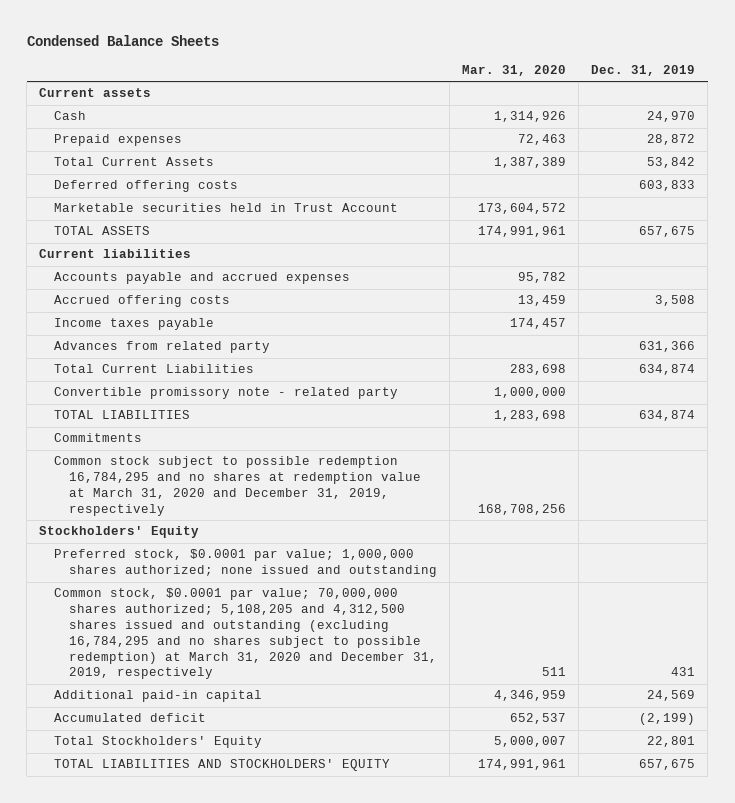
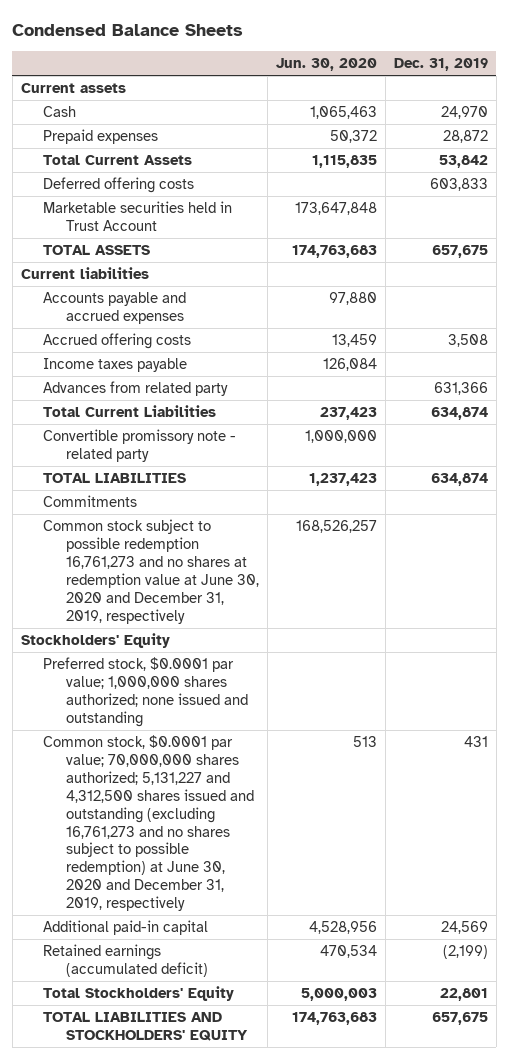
- | Mar. 31, 2020 | Dec. 31, 2019
+ | Jun. 30, 2020 | Dec. 31, 2019
- Common stock subject to possible redemption 16,784,295 and no shares at redemption value at March 31, 2020 and December 31, 2019, respectively | 168,708,256 |
+ Common stock subject to possible redemption 16,761,273 and no shares at redemption value at June 30, 2020 and December 31, 2019, respectively | 168,526,257 |
- Common stock, $0.0001 par value; 70,000,000 shares authorized; 5,108,205 and 4,312,500 shares issued and outstanding (excluding 16,784,295 and no shares subject to possible redemption) at March 31, 2020 and December 31, 2019, respectively | 511 | 431
+ Common stock, $0.0001 par value; 70,000,000 shares authorized; 5,131,227 and 4,312,500 shares issued and outstanding (excluding 16,761,273 and no shares subject to possible redemption) at June 30, 2020 and December 31, 2019, respectively | 513 | 431
- Accumulated deficit | 652,537 | (2,199)
+ Retained earnings (accumulated deficit) | 470,534 | (2,199)

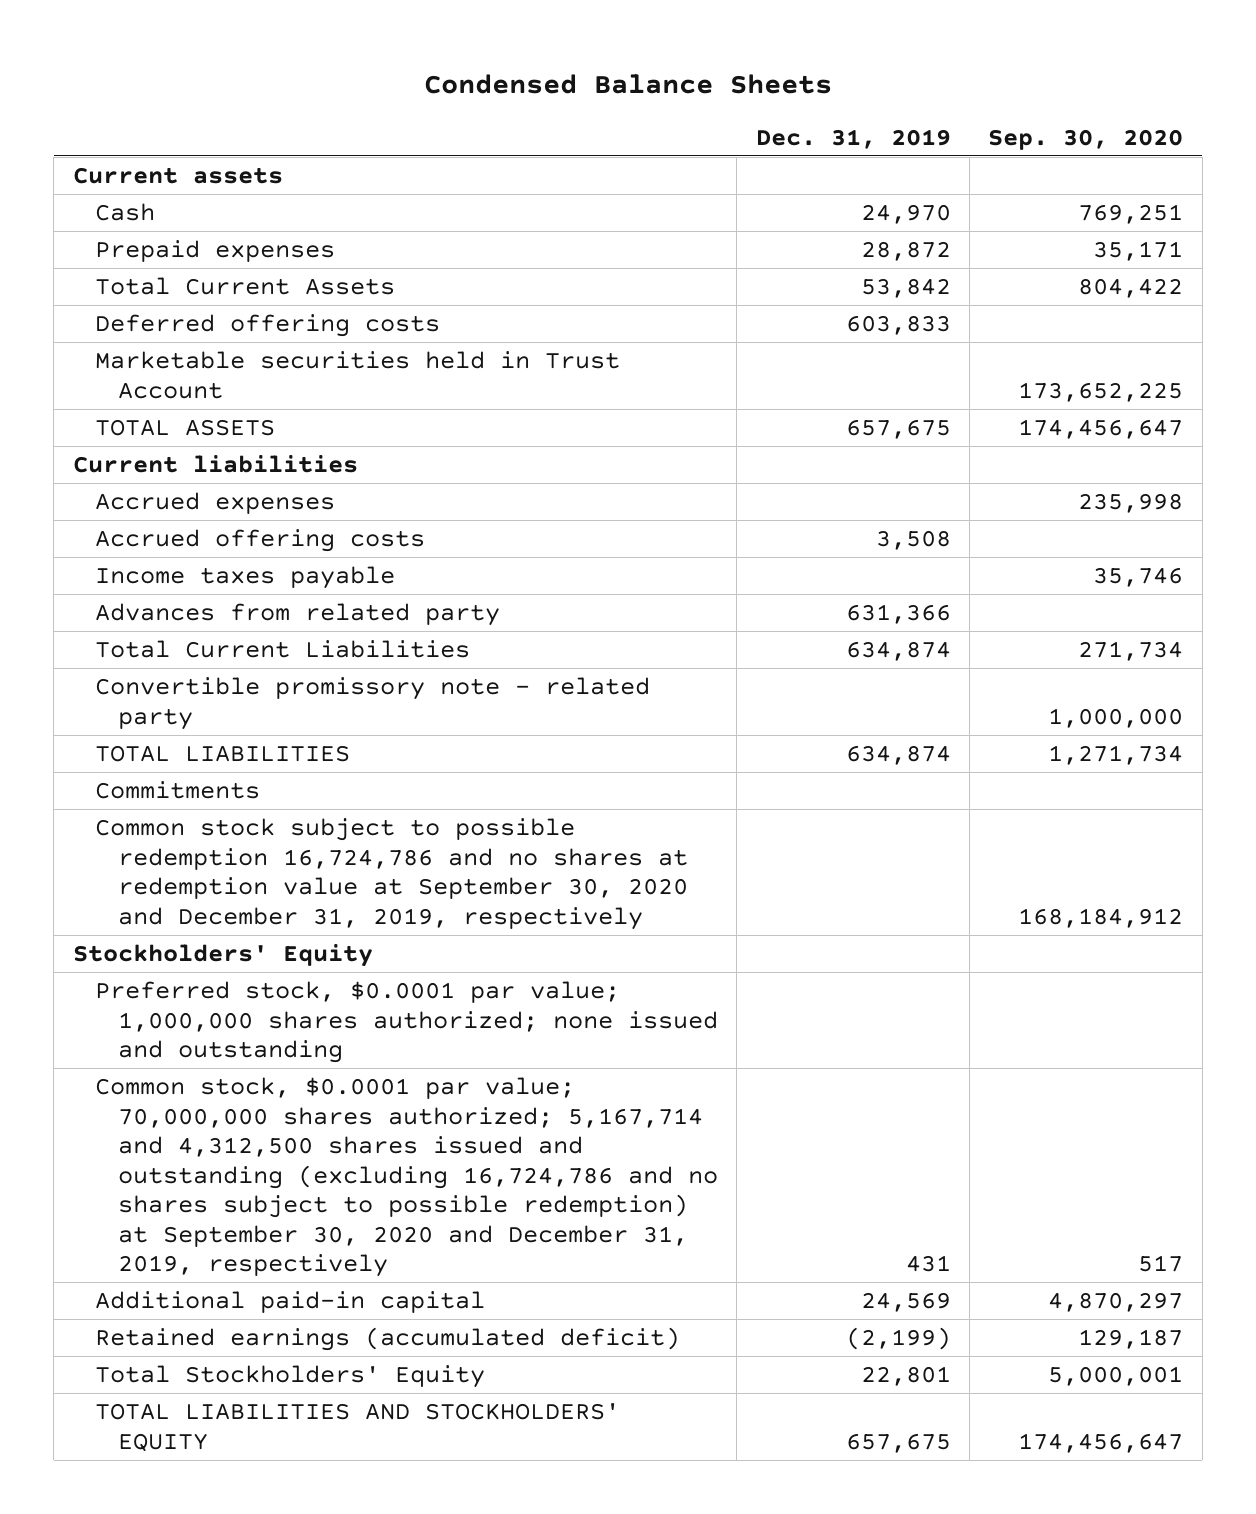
- | Jun. 30, 2020 | Dec. 31, 2019
+ | Dec. 31, 2019 | Sep. 30, 2020
- Accounts payable and accrued expenses | 97,880 |
+ Accrued expenses | | 235,998
- Common stock subject to possible redemption 16,761,273 and no shares at redemption value at June 30, 2020 and December 31, 2019, respectively | 168,526,257 |
+ Common stock subject to possible redemption 16,724,786 and no shares at redemption value at September 30, 2020 and December 31, 2019, respectively | | 168,184,912
- Common stock, $0.0001 par value; 70,000,000 shares authorized; 5,131,227 and 4,312,500 shares issued and outstanding (excluding 16,761,273 and no shares subject to possible redemption) at June 30, 2020 and December 31, 2019, respectively | 513 | 431
+ Common stock, $0.0001 par value; 70,000,000 shares authorized; 5,167,714 and 4,312,500 shares issued and outstanding (excluding 16,724,786 and no shares subject to possible redemption) at September 30, 2020 and December 31, 2019, respectively | 431 | 517

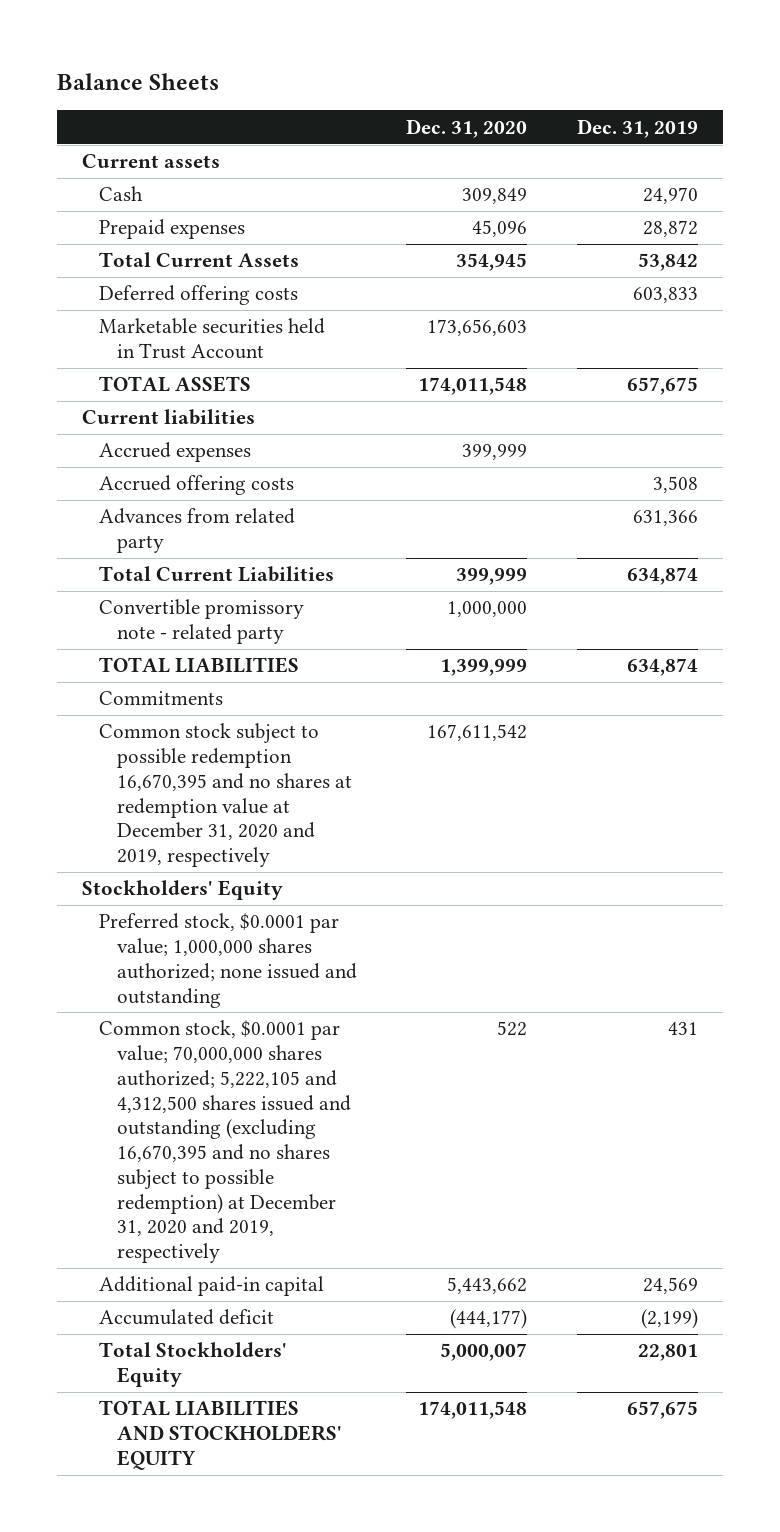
- Condensed Balance Sheets
+ Balance Sheets
- | Dec. 31, 2019 | Sep. 30, 2020
+ | Dec. 31, 2020 | Dec. 31, 2019
- Income taxes payable | | 35,746
- Common stock subject to possible redemption 16,724,786 and no shares at redemption value at September 30, 2020 and December 31, 2019, respectively | | 168,184,912
+ Common stock subject to possible redemption 16,670,395 and no shares at redemption value at December 31, 2020 and 2019, respectively | 167,611,542 |
- Common stock, $0.0001 par value; 70,000,000 shares authorized; 5,167,714 and 4,312,500 shares issued and outstanding (excluding 16,724,786 and no shares subject to possible redemption) at September 30, 2020 and December 31, 2019, respectively | 431 | 517
+ Common stock, $0.0001 par value; 70,000,000 shares authorized; 5,222,105 and 4,312,500 shares issued and outstanding (excluding 16,670,395 and no shares subject to possible redemption) at December 31, 2020 and 2019, respectively | 522 | 431
- Retained earnings (accumulated deficit) | (2,199) | 129,187
+ Accumulated deficit | (444,177) | (2,199)

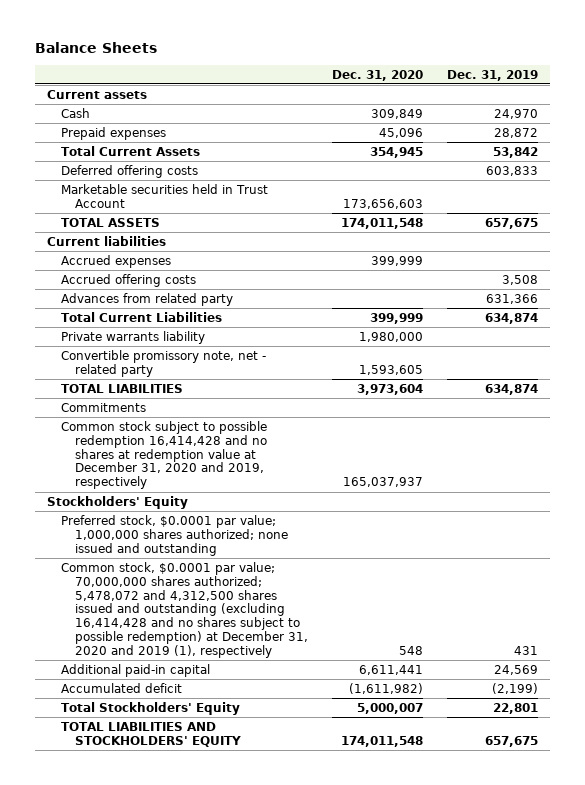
- Convertible promissory note - related party | 1,000,000 |
- TOTAL LIABILITIES | 1,399,999 | 634,874
+ Private warrants liability | 1,980,000 |
+ Convertible promissory note, net - related party | 1,593,605 |
+ TOTAL LIABILITIES | 3,973,604 | 634,874
- Common stock subject to possible redemption 16,670,395 and no shares at redemption value at December 31, 2020 and 2019, respectively | 167,611,542 |
+ Common stock subject to possible redemption 16,414,428 and no shares at redemption value at December 31, 2020 and 2019, respectively | 165,037,937 |
- Common stock, $0.0001 par value; 70,000,000 shares authorized; 5,222,105 and 4,312,500 shares issued and outstanding (excluding 16,670,395 and no shares subject to possible redemption) at December 31, 2020 and 2019, respectively | 522 | 431
- Additional paid-in capital | 5,443,662 | 24,569
- Accumulated deficit | (444,177) | (2,199)
+ Common stock, $0.0001 par value; 70,000,000 shares authorized; 5,478,072 and 4,312,500 shares issued and outstanding (excluding 16,414,428 and no shares subject to possible redemption) at December 31, 2020 and 2019 (1), respectively | 548 | 431
+ Additional paid-in capital | 6,611,441 | 24,569
+ Accumulated deficit | (1,611,982) | (2,199)

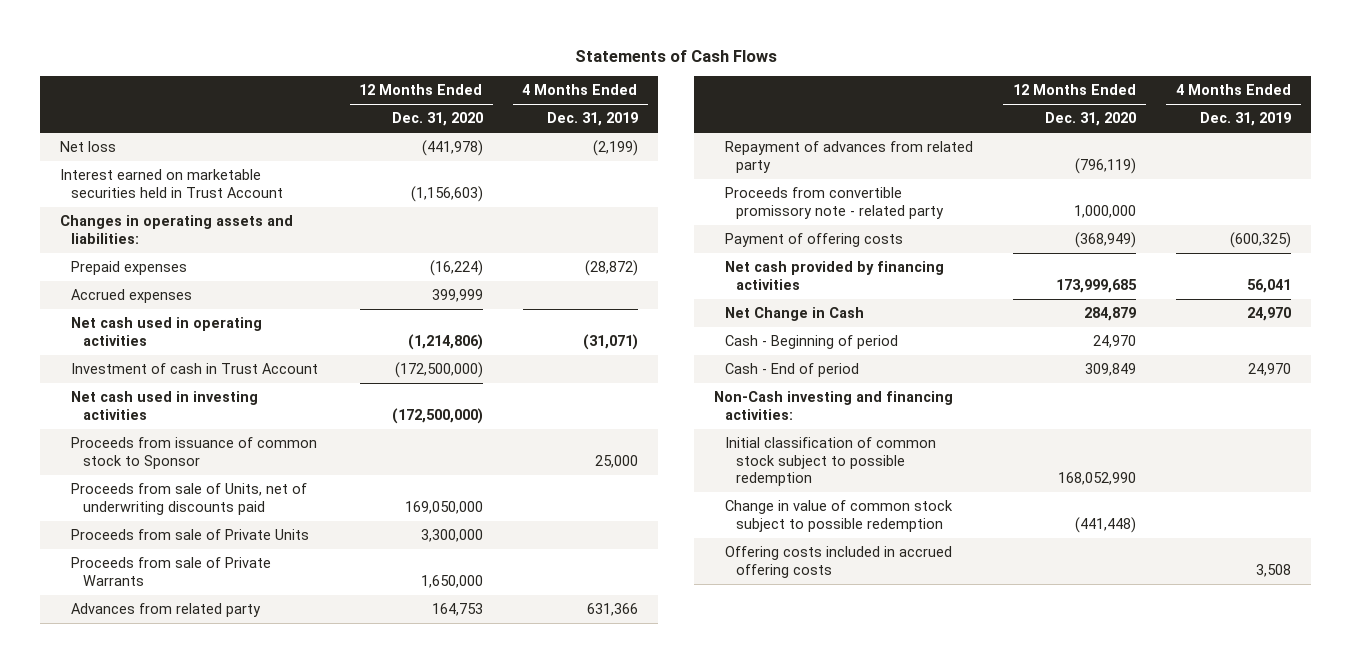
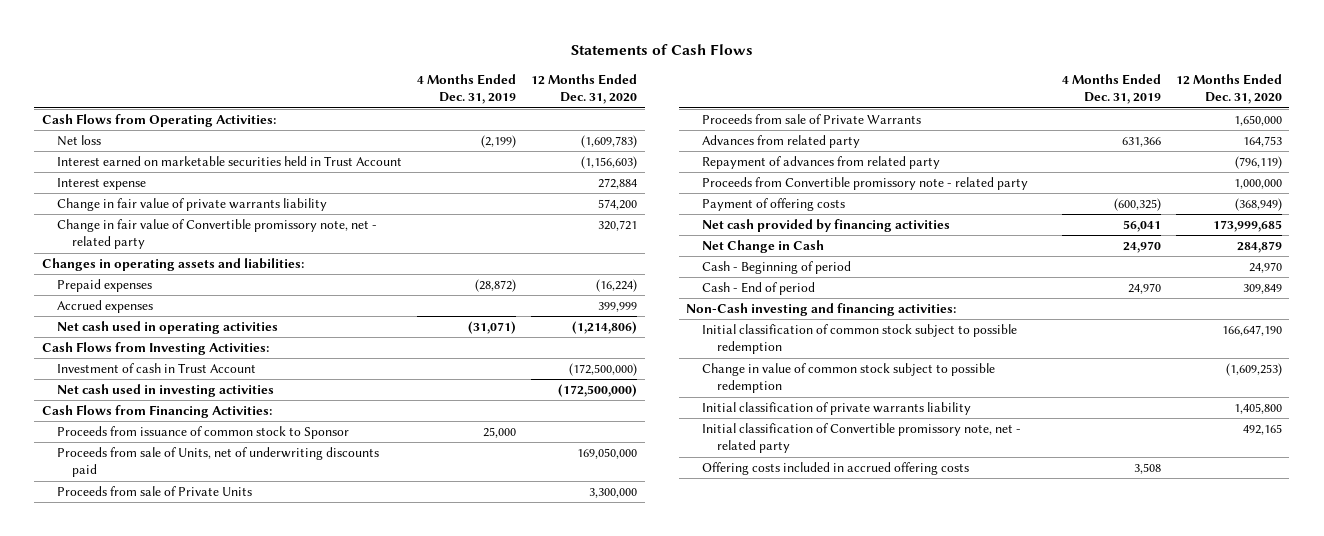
- | 12 Months Ended Dec. 31, 2020 | 4 Months Ended Dec. 31, 2019
+ | 4 Months Ended Dec. 31, 2019 | 12 Months Ended Dec. 31, 2020
- Net loss | (441,978) | (2,199)
+ Cash Flows from Operating Activities:
+ Net loss | (2,199) | (1,609,783)
+ Interest expense | | 272,884
+ Change in fair value of private warrants liability | | 574,200
+ Change in fair value of Convertible promissory note, net - related party | | 320,721
+ Cash Flows from Investing Activities:
+ Cash Flows from Financing Activities:
- Proceeds from convertible promissory note - related party | 1,000,000 |
+ Proceeds from Convertible promissory note - related party | | 1,000,000
- Initial classification of common stock subject to possible redemption | 168,052,990 |
- Change in value of common stock subject to possible redemption | (441,448) |
+ Initial classification of common stock subject to possible redemption | | 166,647,190
+ Change in value of common stock subject to possible redemption | | (1,609,253)
+ Initial classification of private warrants liability | | 1,405,800
+ Initial classification of Convertible promissory note, net - related party | | 492,165

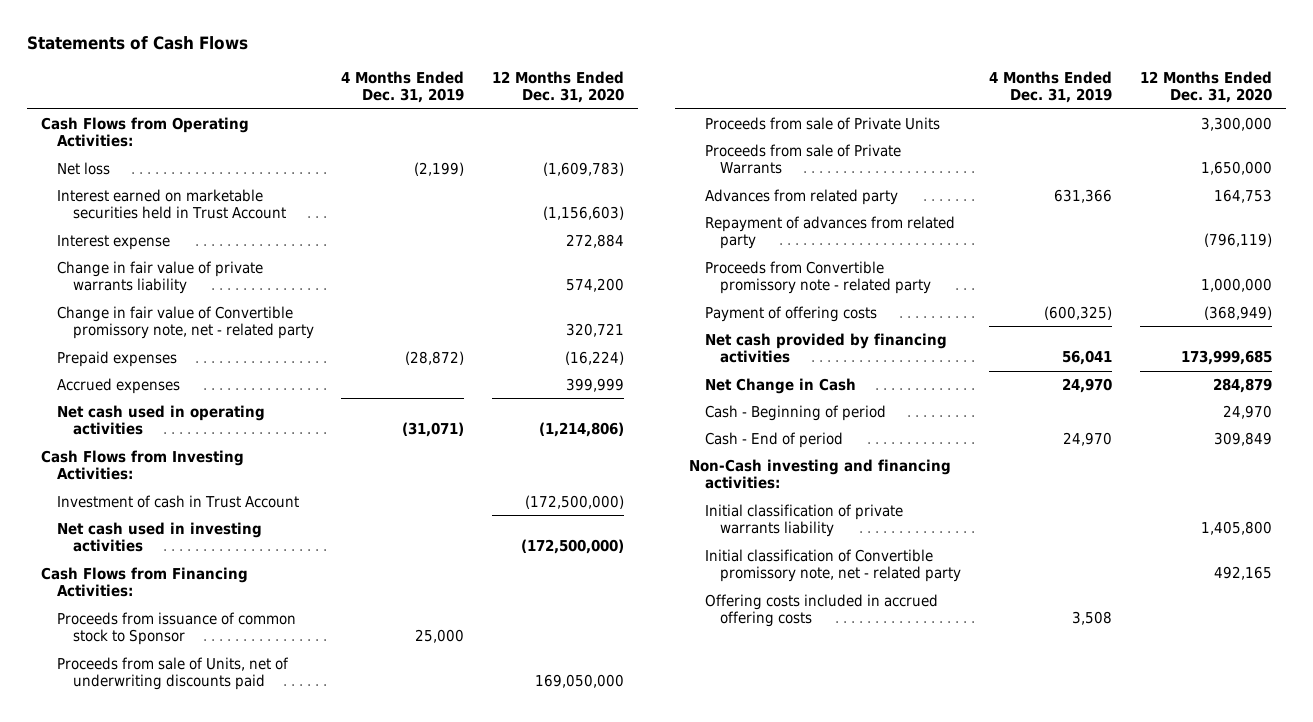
- Changes in operating assets and liabilities:
- Initial classification of common stock subject to possible redemption | | 166,647,190
- Change in value of common stock subject to possible redemption | | (1,609,253)

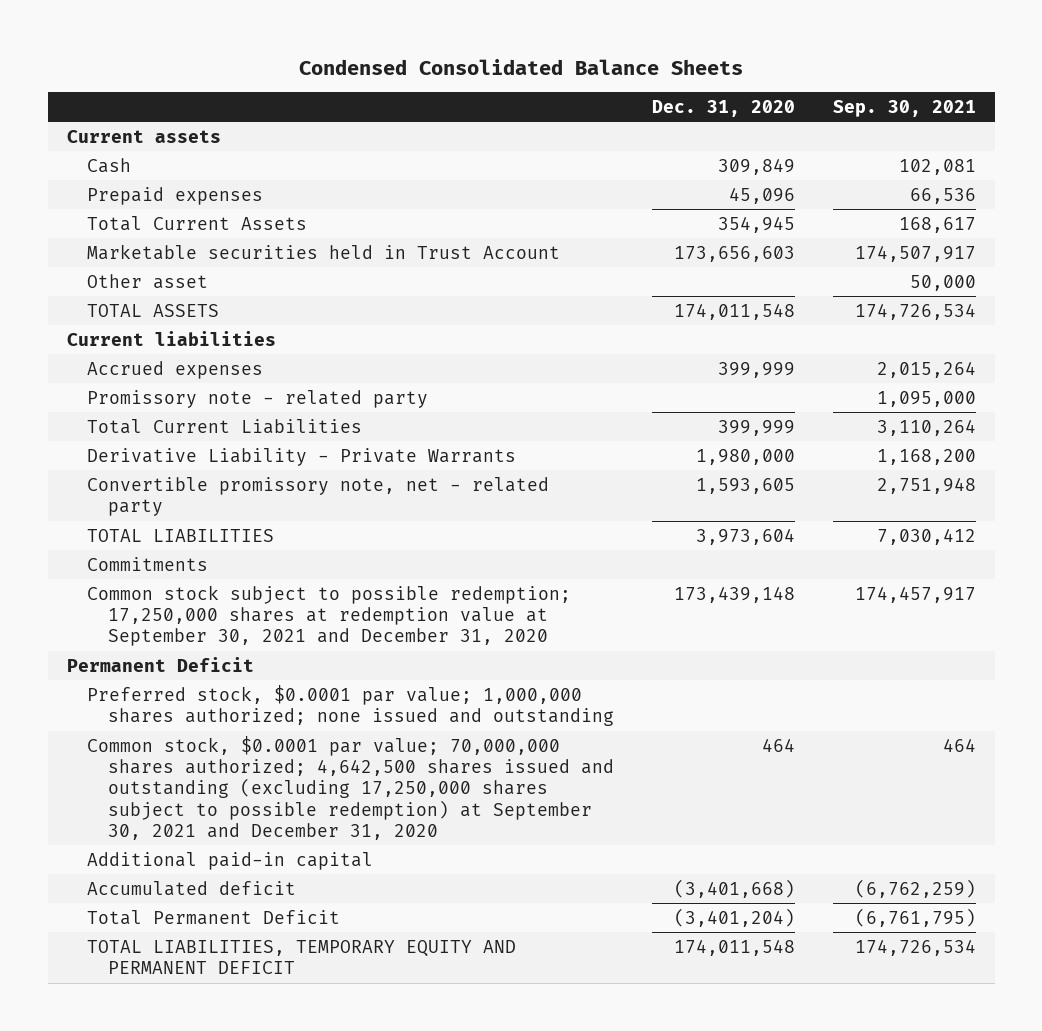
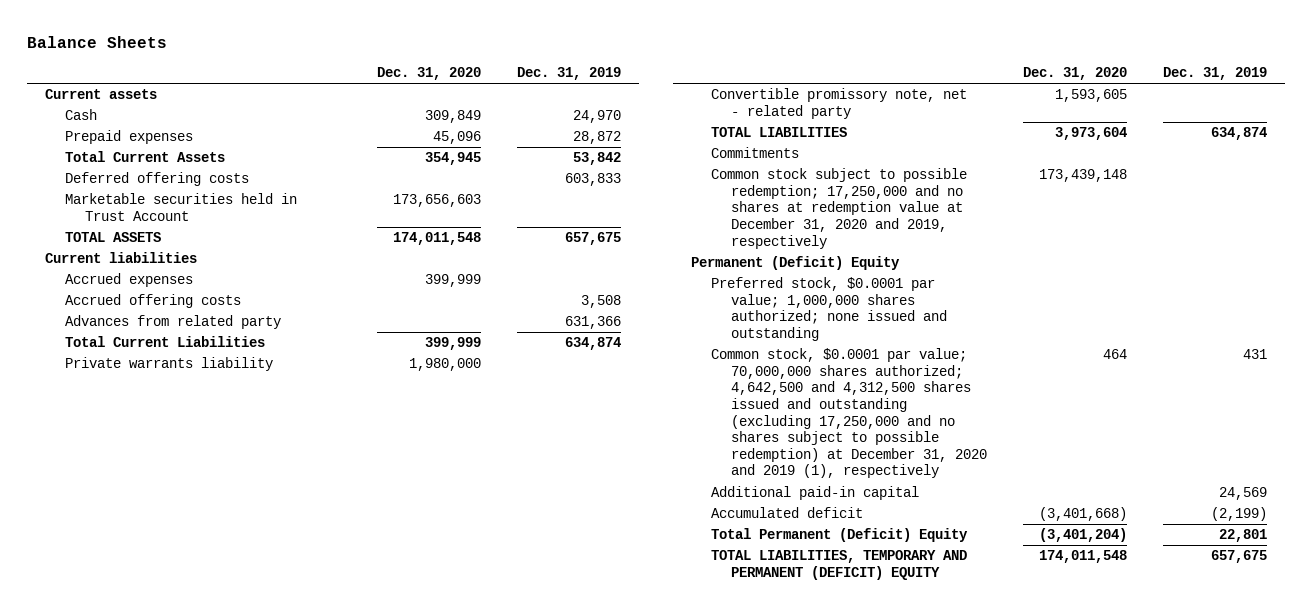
- Condensed Consolidated Balance Sheets
+ Balance Sheets
- | Dec. 31, 2020 | Sep. 30, 2021
+ | Dec. 31, 2020 | Dec. 31, 2019
+ Deferred offering costs | | 603,833
- Other asset | | 50,000
- Promissory note - related party | | 1,095,000
+ Accrued offering costs | | 3,508
+ Advances from related party | | 631,366
- Derivative Liability - Private Warrants | 1,980,000 | 1,168,200
+ Private warrants liability | 1,980,000 |
- Common stock subject to possible redemption; 17,250,000 shares at redemption value at September 30, 2021 and December 31, 2020 | 173,439,148 | 174,457,917
- Permanent Deficit
+ Common stock subject to possible redemption; 17,250,000 and no shares at redemption value at December 31, 2020 and 2019, respectively | 173,439,148 |
+ Permanent (Deficit) Equity
- Common stock, $0.0001 par value; 70,000,000 shares authorized; 4,642,500 shares issued and outstanding (excluding 17,250,000 shares subject to possible redemption) at September 30, 2021 and December 31, 2020 | 464 | 464
+ Common stock, $0.0001 par value; 70,000,000 shares authorized; 4,642,500 and 4,312,500 shares issued and outstanding (excluding 17,250,000 and no shares subject to possible redemption) at December 31, 2020 and 2019 (1), respectively | 464 | 431
- Total Permanent Deficit | (3,401,204) | (6,761,795)
- TOTAL LIABILITIES, TEMPORARY EQUITY AND PERMANENT DEFICIT | 174,011,548 | 174,726,534
+ Total Permanent (Deficit) Equity | (3,401,204) | 22,801
+ TOTAL LIABILITIES, TEMPORARY AND PERMANENT (DEFICIT) EQUITY | 174,011,548 | 657,675

